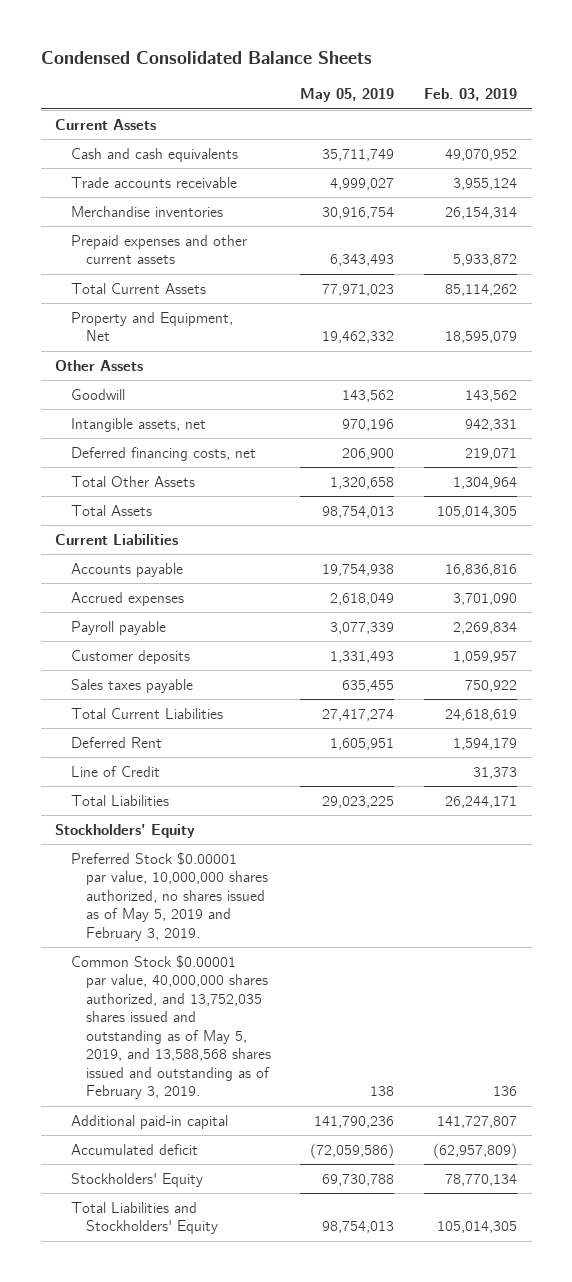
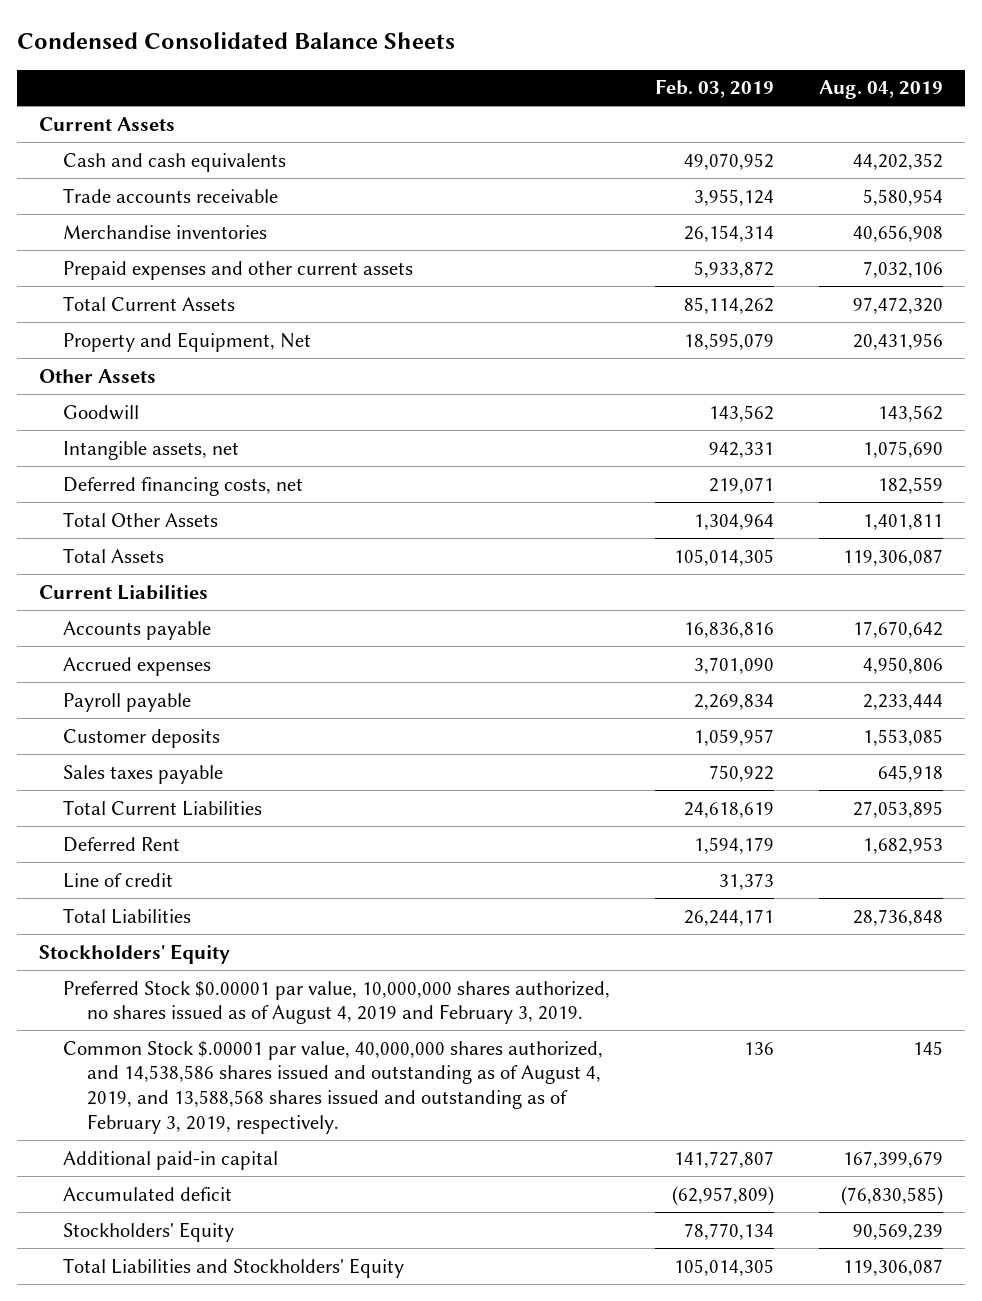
- | May 05, 2019 | Feb. 03, 2019
+ | Feb. 03, 2019 | Aug. 04, 2019
- Line of Credit | | 31,373
+ Line of credit | 31,373 |
- Preferred Stock $0.00001 par value, 10,000,000 shares authorized, no shares issued as of May 5, 2019 and February 3, 2019.
- Common Stock $0.00001 par value, 40,000,000 shares authorized, and 13,752,035 shares issued and outstanding as of May 5, 2019, and 13,588,568 shares issued and outstanding as of February 3, 2019. | 138 | 136
+ Preferred Stock $0.00001 par value, 10,000,000 shares authorized, no shares issued as of August 4, 2019 and February 3, 2019.
+ Common Stock $.00001 par value, 40,000,000 shares authorized, and 14,538,586 shares issued and outstanding as of August 4, 2019, and 13,588,568 shares issued and outstanding as of February 3, 2019, respectively. | 136 | 145

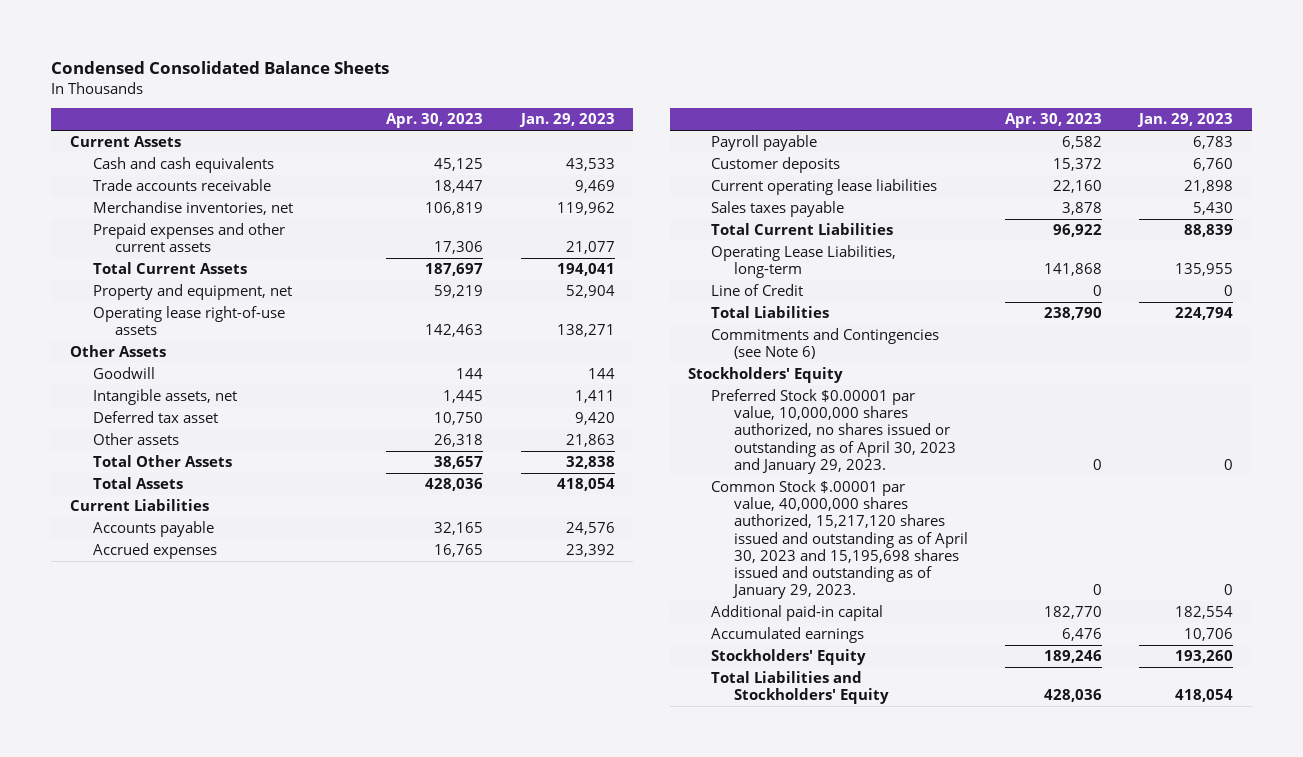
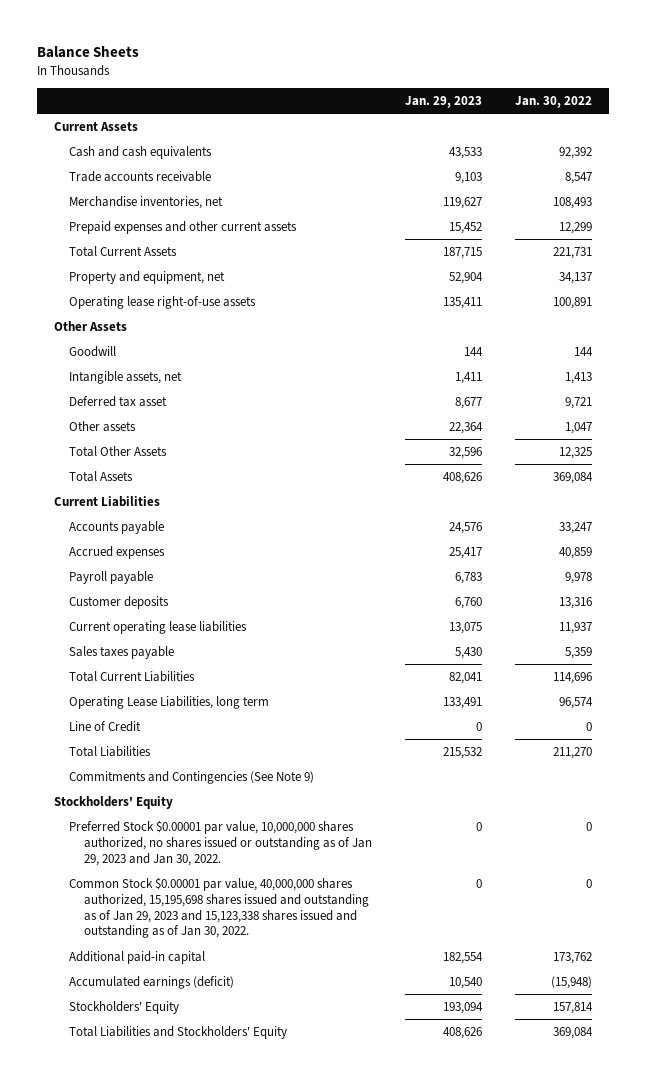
- Condensed Consolidated Balance Sheets
+ Balance Sheets
- | Apr. 30, 2023 | Jan. 29, 2023
+ | Jan. 29, 2023 | Jan. 30, 2022
- Trade accounts receivable | 18,447 | 9,469
- Merchandise inventories, net | 106,819 | 119,962
- Prepaid expenses and other current assets | 17,306 | 21,077
- Total Current Assets | 187,697 | 194,041
+ Trade accounts receivable | 9,103 | 8,547
+ Merchandise inventories, net | 119,627 | 108,493
+ Prepaid expenses and other current assets | 15,452 | 12,299
+ Total Current Assets | 187,715 | 221,731
- Operating lease right-of-use assets | 142,463 | 138,271
+ Operating lease right-of-use assets | 135,411 | 100,891
- Deferred tax asset | 10,750 | 9,420
- Other assets | 26,318 | 21,863
- Total Other Assets | 38,657 | 32,838
- Total Assets | 428,036 | 418,054
+ Deferred tax asset | 8,677 | 9,721
+ Other assets | 22,364 | 1,047
+ Total Other Assets | 32,596 | 12,325
+ Total Assets | 408,626 | 369,084
- Accrued expenses | 16,765 | 23,392
+ Accrued expenses | 25,417 | 40,859
- Current operating lease liabilities | 22,160 | 21,898
+ Current operating lease liabilities | 13,075 | 11,937
- Total Current Liabilities | 96,922 | 88,839
- Operating Lease Liabilities, long-term | 141,868 | 135,955
+ Total Current Liabilities | 82,041 | 114,696
+ Operating Lease Liabilities, long term | 133,491 | 96,574
- Total Liabilities | 238,790 | 224,794
- Commitments and Contingencies (see Note 6)
+ Total Liabilities | 215,532 | 211,270
+ Commitments and Contingencies (See Note 9)
- Preferred Stock $0.00001 par value, 10,000,000 shares authorized, no shares issued or outstanding as of April 30, 2023 and January 29, 2023. | 0 | 0
- Common Stock $.00001 par value, 40,000,000 shares authorized, 15,217,120 shares issued and outstanding as of April 30, 2023 and 15,195,698 shares issued and outstanding as of January 29, 2023. | 0 | 0
+ Preferred Stock $0.00001 par value, 10,000,000 shares authorized, no shares issued or outstanding as of Jan 29, 2023 and Jan 30, 2022. | 0 | 0
+ Common Stock $0.00001 par value, 40,000,000 shares authorized, 15,195,698 shares issued and outstanding as of Jan 29, 2023 and 15,123,338 shares issued and outstanding as of Jan 30, 2022. | 0 | 0
- Accumulated earnings | 6,476 | 10,706
- Stockholders' Equity | 189,246 | 193,260
- Total Liabilities and Stockholders' Equity | 428,036 | 418,054
+ Accumulated earnings (deficit) | 10,540 | (15,948)
+ Stockholders' Equity | 193,094 | 157,814
+ Total Liabilities and Stockholders' Equity | 408,626 | 369,084

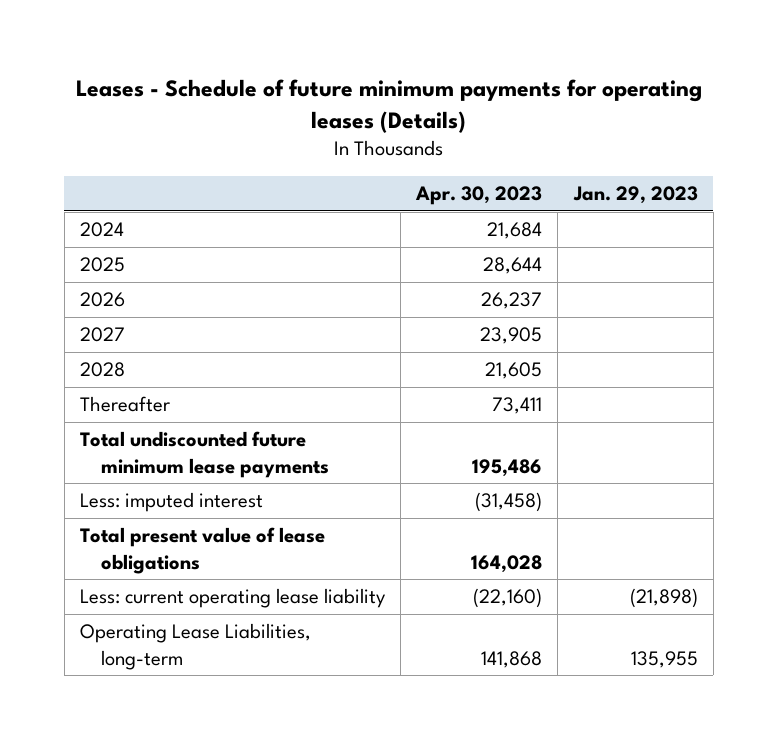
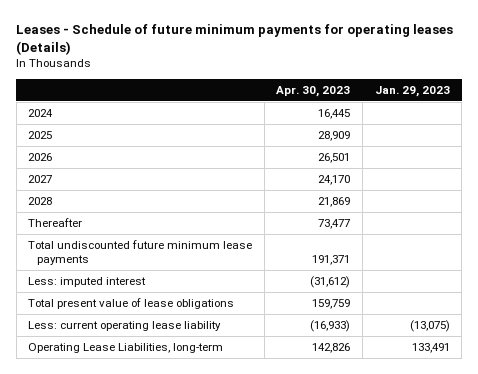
- 2024 | 21,684 |
- 2025 | 28,644 |
- 2026 | 26,237 |
- 2027 | 23,905 |
- 2028 | 21,605 |
- Thereafter | 73,411 |
- Total undiscounted future minimum lease payments | 195,486 |
- Less: imputed interest | (31,458) |
- Total present value of lease obligations | 164,028 |
- Less: current operating lease liability | (22,160) | (21,898)
- Operating Lease Liabilities, long-term | 141,868 | 135,955
+ 2024 | 16,445 |
+ 2025 | 28,909 |
+ 2026 | 26,501 |
+ 2027 | 24,170 |
+ 2028 | 21,869 |
+ Thereafter | 73,477 |
+ Total undiscounted future minimum lease payments | 191,371 |
+ Less: imputed interest | (31,612) |
+ Total present value of lease obligations | 159,759 |
+ Less: current operating lease liability | (16,933) | (13,075)
+ Operating Lease Liabilities, long-term | 142,826 | 133,491

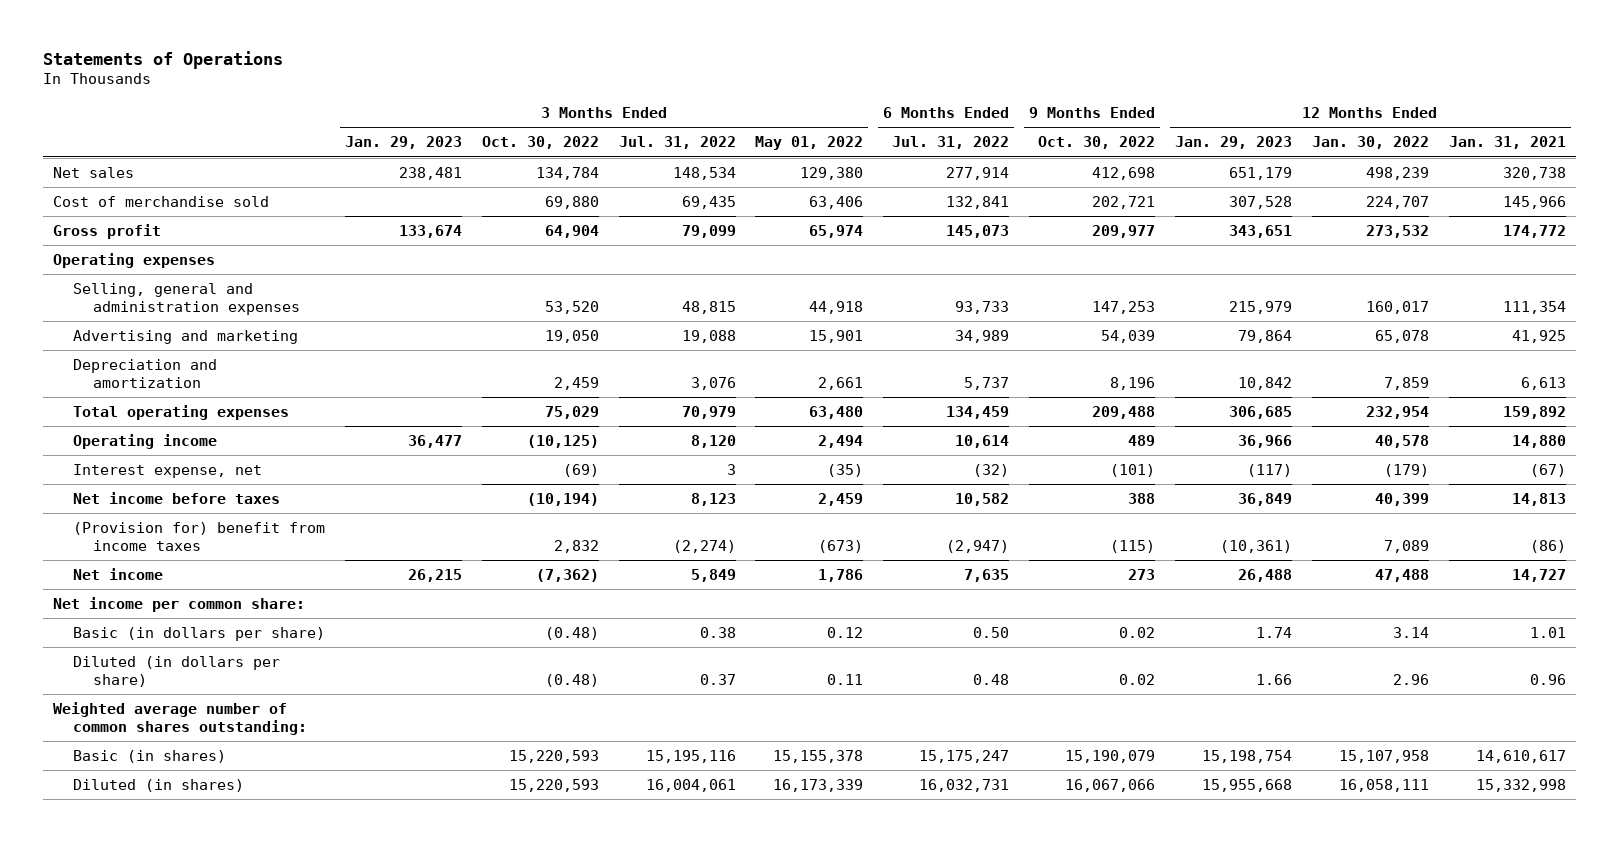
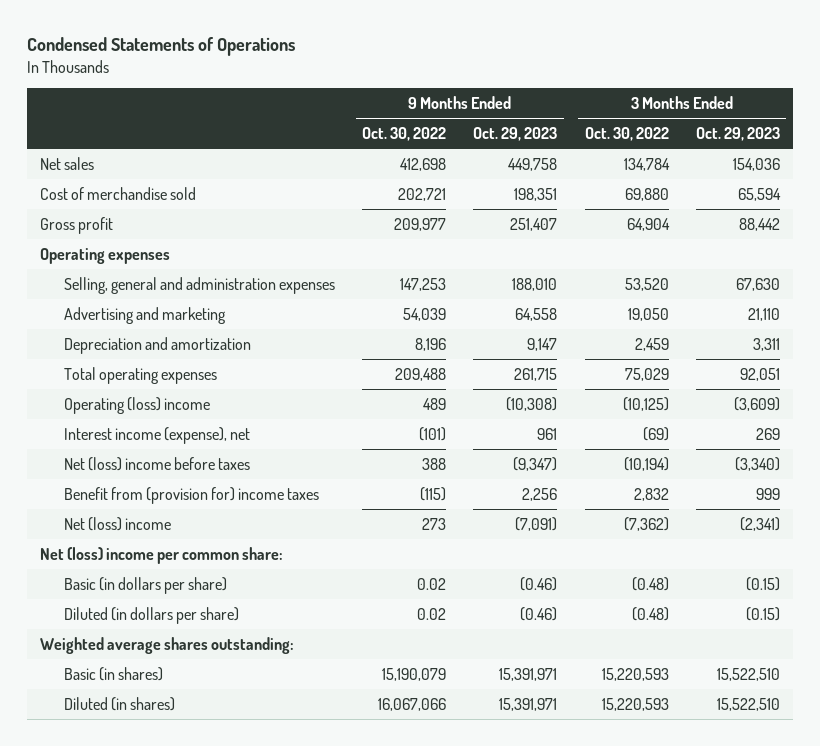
- Statements of Operations
+ Condensed Statements of Operations
- | 3 Months Ended Jan. 29, 2023 | 3 Months Ended Oct. 30, 2022 | 3 Months Ended Jul. 31, 2022 | 3 Months Ended May 01, 2022 | 6 Months Ended Jul. 31, 2022 | 9 Months Ended Oct. 30, 2022 | 12 Months Ended Jan. 29, 2023 | 12 Months Ended Jan. 30, 2022 | 12 Months Ended Jan. 31, 2021
+ | 9 Months Ended Oct. 30, 2022 | 9 Months Ended Oct. 29, 2023 | 3 Months Ended Oct. 30, 2022 | 3 Months Ended Oct. 29, 2023
- Operating income | 36,477 | (10,125) | 8,120 | 2,494 | 10,614 | 489 | 36,966 | 40,578 | 14,880
- Interest expense, net | | (69) | 3 | (35) | (32) | (101) | (117) | (179) | (67)
- Net income before taxes | | (10,194) | 8,123 | 2,459 | 10,582 | 388 | 36,849 | 40,399 | 14,813
- (Provision for) benefit from income taxes | | 2,832 | (2,274) | (673) | (2,947) | (115) | (10,361) | 7,089 | (86)
- Net income | 26,215 | (7,362) | 5,849 | 1,786 | 7,635 | 273 | 26,488 | 47,488 | 14,727
- Net income per common share:
+ Operating (loss) income | 489 | (10,308) | (10,125) | (3,609)
+ Interest income (expense), net | (101) | 961 | (69) | 269
+ Net (loss) income before taxes | 388 | (9,347) | (10,194) | (3,340)
+ Benefit from (provision for) income taxes | (115) | 2,256 | 2,832 | 999
+ Net (loss) income | 273 | (7,091) | (7,362) | (2,341)
+ Net (loss) income per common share:
- Weighted average number of common shares outstanding:
+ Weighted average shares outstanding:

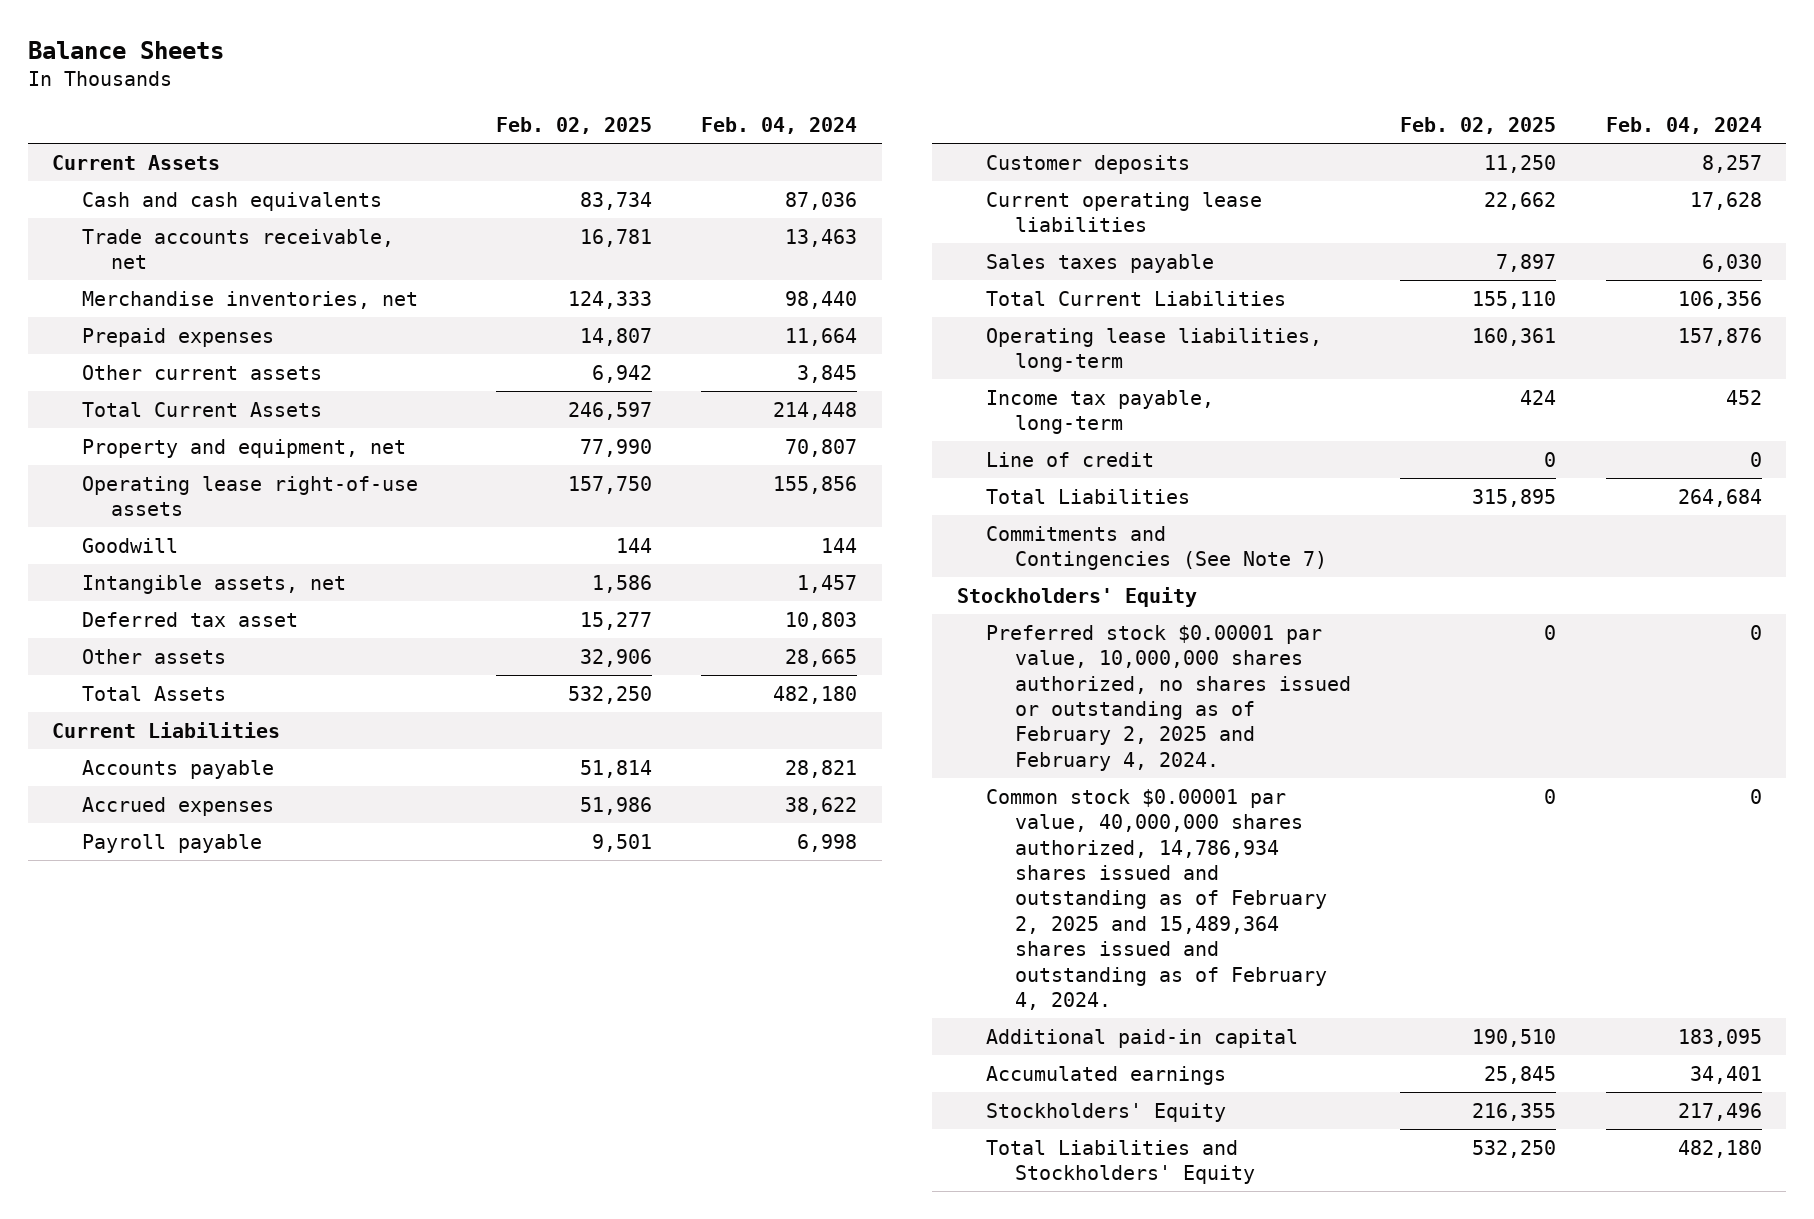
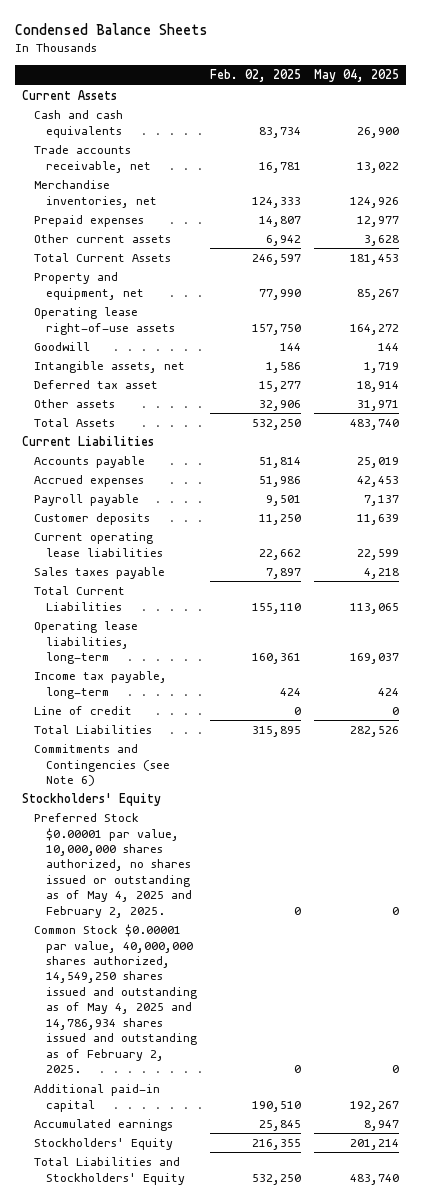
- Balance Sheets
+ Condensed Balance Sheets
- | Feb. 02, 2025 | Feb. 04, 2024
+ | Feb. 02, 2025 | May 04, 2025
- Commitments and Contingencies (See Note 7)
+ Commitments and Contingencies (see Note 6)
- Preferred stock $0.00001 par value, 10,000,000 shares authorized, no shares issued or outstanding as of February 2, 2025 and February 4, 2024. | 0 | 0
- Common stock $0.00001 par value, 40,000,000 shares authorized, 14,786,934 shares issued and outstanding as of February 2, 2025 and 15,489,364 shares issued and outstanding as of February 4, 2024. | 0 | 0
+ Preferred Stock $0.00001 par value, 10,000,000 shares authorized, no shares issued or outstanding as of May 4, 2025 and February 2, 2025. | 0 | 0
+ Common Stock $0.00001 par value, 40,000,000 shares authorized, 14,549,250 shares issued and outstanding as of May 4, 2025 and 14,786,934 shares issued and outstanding as of February 2, 2025. | 0 | 0

